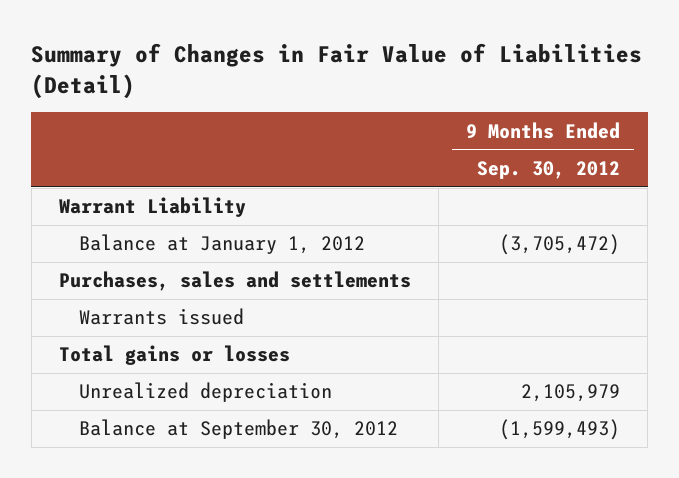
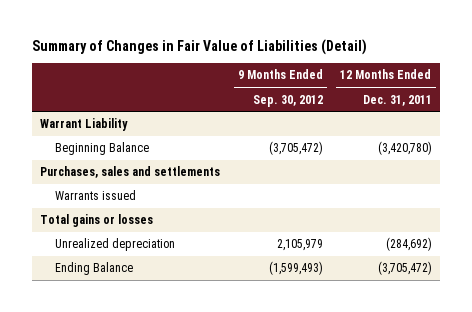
- | 9 Months Ended Sep. 30, 2012
+ | 9 Months Ended Sep. 30, 2012 | 12 Months Ended Dec. 31, 2011
- Balance at January 1, 2012 | (3,705,472)
+ Beginning Balance | (3,705,472) | (3,420,780)
- Balance at September 30, 2012 | (1,599,493)
+ Ending Balance | (1,599,493) | (3,705,472)

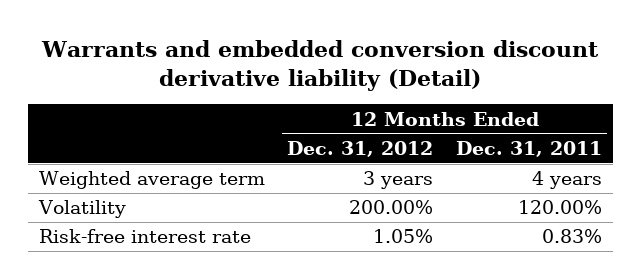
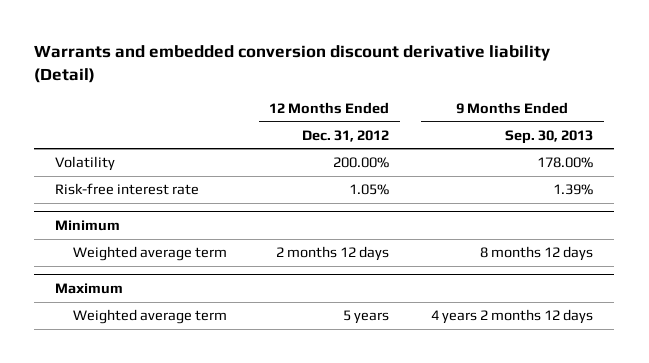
- | 12 Months Ended Dec. 31, 2012 | 12 Months Ended Dec. 31, 2011
+ | 12 Months Ended Dec. 31, 2012 | 9 Months Ended Sep. 30, 2013
- Weighted average term | 3 years | 4 years
+ Minimum
+ Weighted average term | 2 months 12 days | 8 months 12 days
+ Maximum
+ Weighted average term | 5 years | 4 years 2 months 12 days

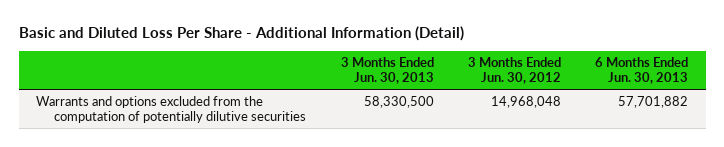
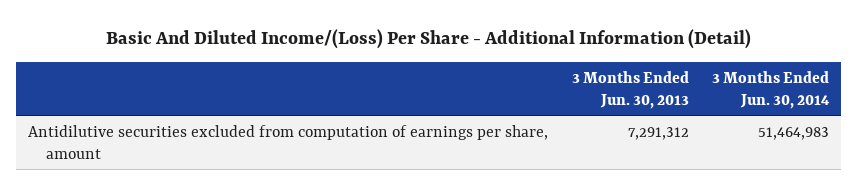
- Basic and Diluted Loss Per Share - Additional Information (Detail)
+ Basic And Diluted Income/(Loss) Per Share - Additional Information (Detail)
- | 3 Months Ended Jun. 30, 2013 | 3 Months Ended Jun. 30, 2012 | 6 Months Ended Jun. 30, 2013
+ | 3 Months Ended Jun. 30, 2013 | 3 Months Ended Jun. 30, 2014
- Warrants and options excluded from the computation of potentially dilutive securities | 58,330,500 | 14,968,048 | 57,701,882
+ Antidilutive securities excluded from computation of earnings per share, amount | 7,291,312 | 51,464,983

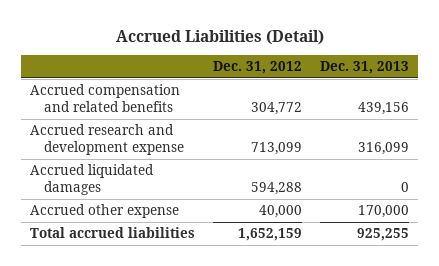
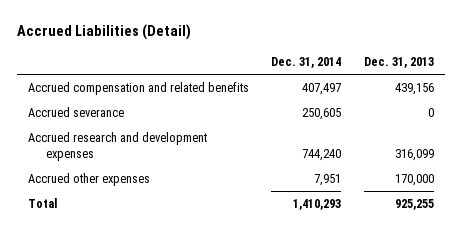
- | Dec. 31, 2012 | Dec. 31, 2013
+ | Dec. 31, 2014 | Dec. 31, 2013
- Accrued research and development expense | 713,099 | 316,099
- Accrued liquidated damages | 594,288 | 0
- Accrued other expense | 40,000 | 170,000
- Total accrued liabilities | 1,652,159 | 925,255
+ Accrued severance | 250,605 | 0
+ Accrued research and development expenses | 744,240 | 316,099
+ Accrued other expenses | 7,951 | 170,000
+ Total | 1,410,293 | 925,255

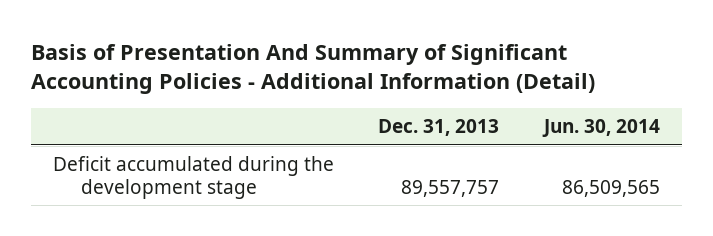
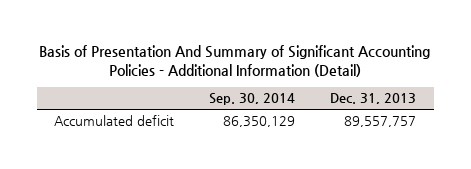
- | Dec. 31, 2013 | Jun. 30, 2014
+ | Sep. 30, 2014 | Dec. 31, 2013
- Deficit accumulated during the development stage | 89,557,757 | 86,509,565
+ Accumulated deficit | 86,350,129 | 89,557,757

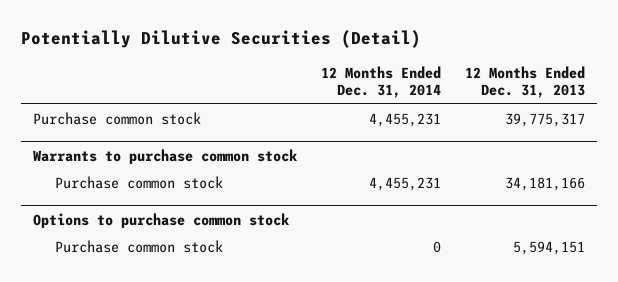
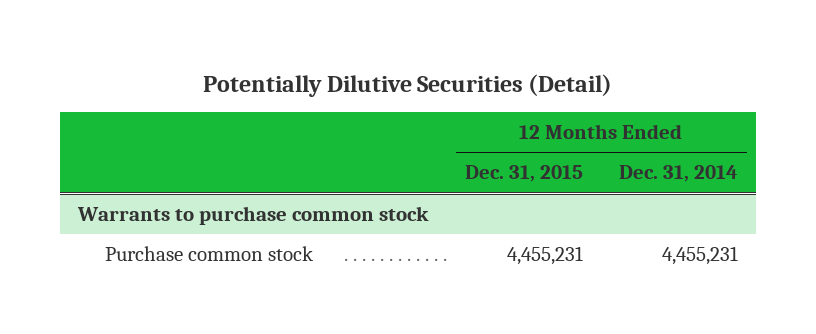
- | 12 Months Ended Dec. 31, 2014 | 12 Months Ended Dec. 31, 2013
+ | 12 Months Ended Dec. 31, 2015 | 12 Months Ended Dec. 31, 2014
- Purchase common stock | 4,455,231 | 39,775,317
- Options to purchase common stock
- Purchase common stock | 0 | 5,594,151

